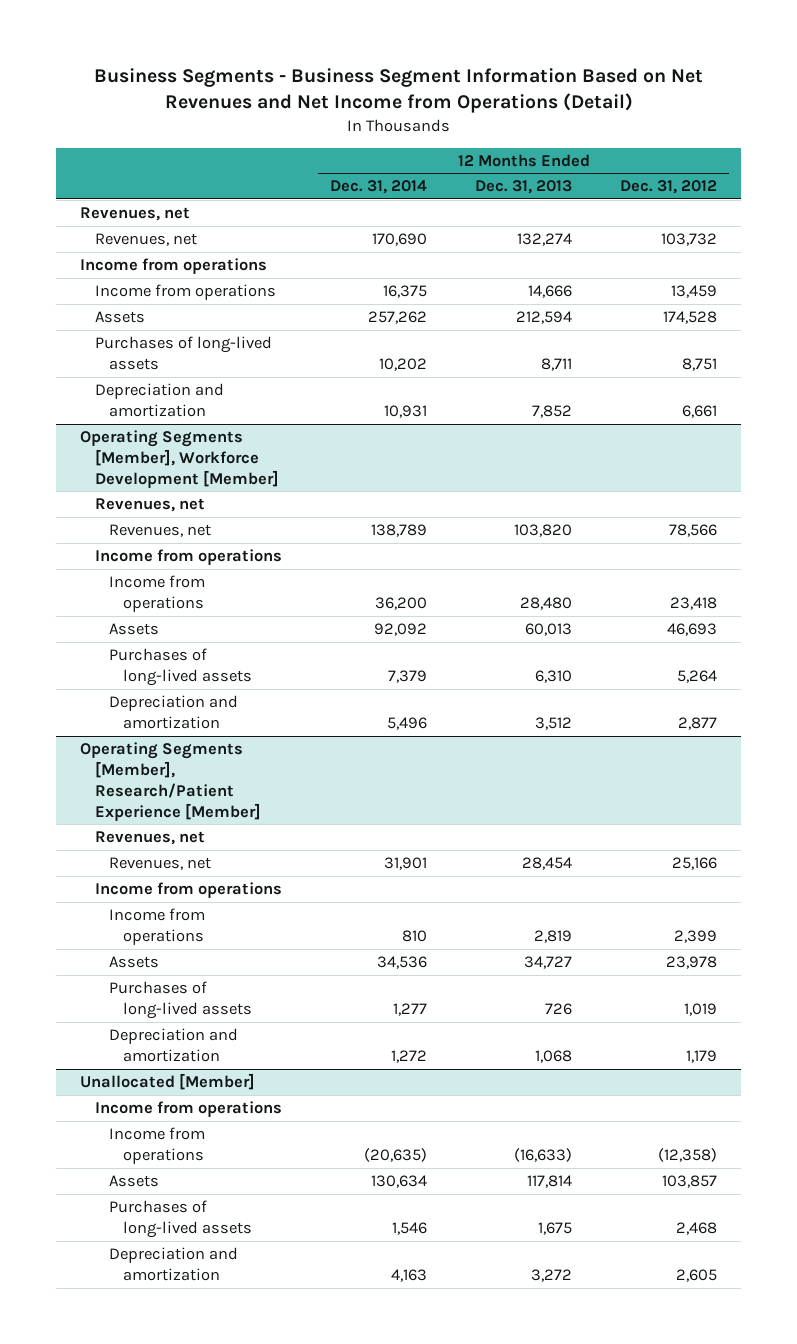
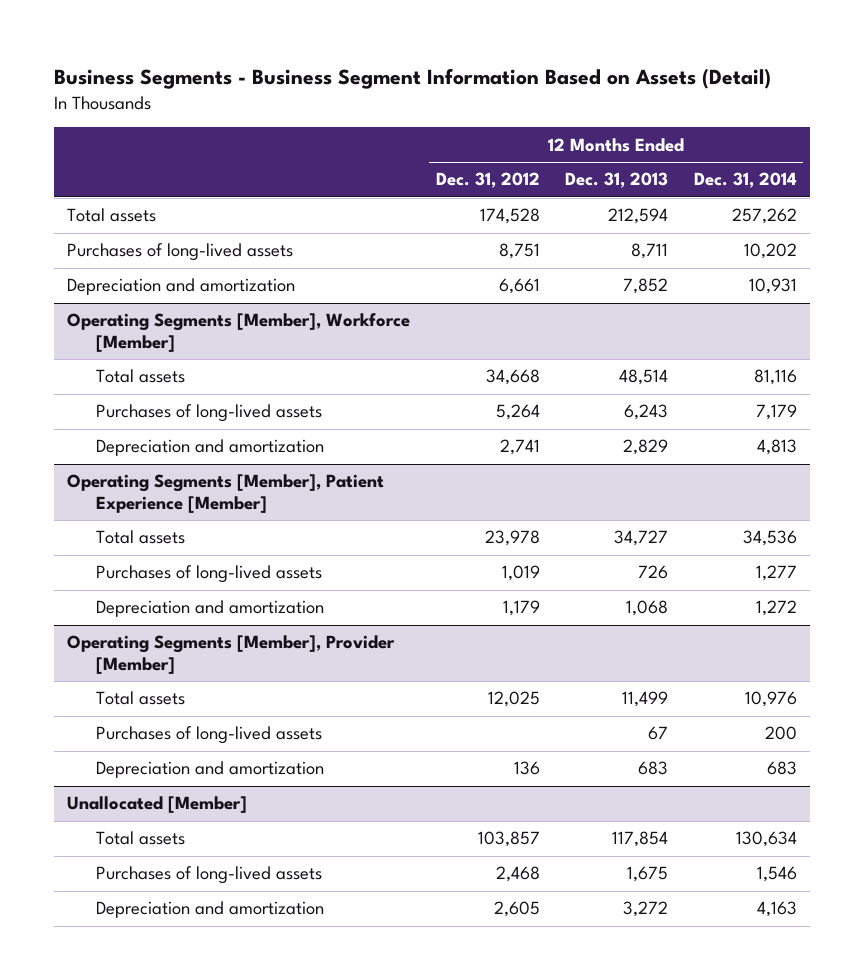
- Business Segments - Business Segment Information Based on Net Revenues and Net Income from Operations (Detail)
+ Business Segments - Business Segment Information Based on Assets (Detail)
- | 12 Months Ended Dec. 31, 2014 | 12 Months Ended Dec. 31, 2013 | 12 Months Ended Dec. 31, 2012
+ | 12 Months Ended Dec. 31, 2012 | 12 Months Ended Dec. 31, 2013 | 12 Months Ended Dec. 31, 2014
- Revenues, net
- Revenues, net | 170,690 | 132,274 | 103,732
- Income from operations
- Income from operations | 16,375 | 14,666 | 13,459
- Assets | 257,262 | 212,594 | 174,528
+ Total assets | 174,528 | 212,594 | 257,262
- Operating Segments [Member], Workforce Development [Member]
- Revenues, net
- Revenues, net | 138,789 | 103,820 | 78,566
- Income from operations
- Income from operations | 36,200 | 28,480 | 23,418
- Assets | 92,092 | 60,013 | 46,693
- Purchases of long-lived assets | 7,379 | 6,310 | 5,264
- Depreciation and amortization | 5,496 | 3,512 | 2,877
- Operating Segments [Member], Research/Patient Experience [Member]
- Revenues, net
- Revenues, net | 31,901 | 28,454 | 25,166
- Income from operations
- Income from operations | 810 | 2,819 | 2,399
- Assets | 34,536 | 34,727 | 23,978
+ Operating Segments [Member], Workforce [Member]
+ Total assets | 34,668 | 48,514 | 81,116
+ Purchases of long-lived assets | 5,264 | 6,243 | 7,179
+ Depreciation and amortization | 2,741 | 2,829 | 4,813
+ Operating Segments [Member], Patient Experience [Member]
+ Total assets | 23,978 | 34,727 | 34,536
+ Operating Segments [Member], Provider [Member]
+ Total assets | 12,025 | 11,499 | 10,976
+ Purchases of long-lived assets | | 67 | 200
+ Depreciation and amortization | 136 | 683 | 683
@ Unallocated [Member]
- Income from operations
- Income from operations | (20,635) | (16,633) | (12,358)
- Assets | 130,634 | 117,814 | 103,857
+ Total assets | 103,857 | 117,854 | 130,634

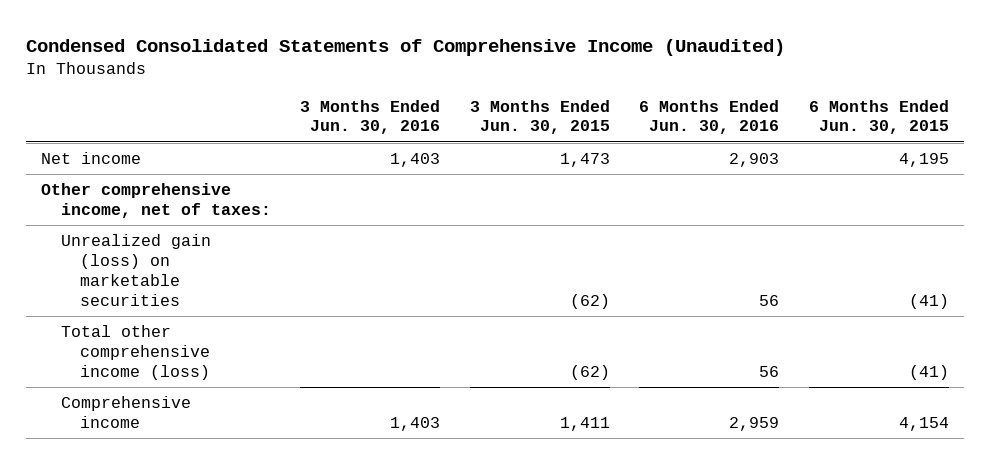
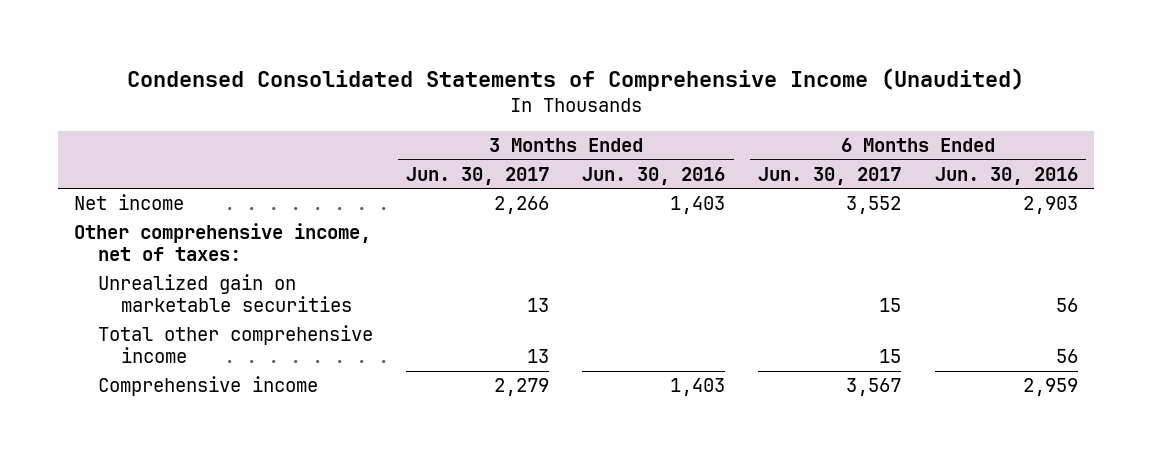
- | 3 Months Ended Jun. 30, 2016 | 3 Months Ended Jun. 30, 2015 | 6 Months Ended Jun. 30, 2016 | 6 Months Ended Jun. 30, 2015
+ | 3 Months Ended Jun. 30, 2017 | 3 Months Ended Jun. 30, 2016 | 6 Months Ended Jun. 30, 2017 | 6 Months Ended Jun. 30, 2016
- Unrealized gain (loss) on marketable securities | | (62) | 56 | (41)
- Total other comprehensive income (loss) | | (62) | 56 | (41)
+ Unrealized gain on marketable securities | 13 | | 15 | 56
+ Total other comprehensive income | 13 | | 15 | 56

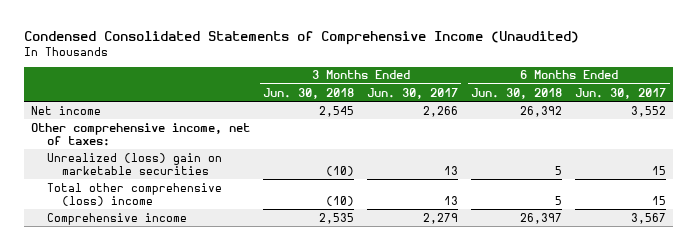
- | 3 Months Ended Jun. 30, 2017 | 3 Months Ended Jun. 30, 2016 | 6 Months Ended Jun. 30, 2017 | 6 Months Ended Jun. 30, 2016
+ | 3 Months Ended Jun. 30, 2018 | 3 Months Ended Jun. 30, 2017 | 6 Months Ended Jun. 30, 2018 | 6 Months Ended Jun. 30, 2017
- Unrealized gain on marketable securities | 13 | | 15 | 56
- Total other comprehensive income | 13 | | 15 | 56
+ Unrealized (loss) gain on marketable securities | (10) | 13 | 5 | 15
+ Total other comprehensive (loss) income | (10) | 13 | 5 | 15

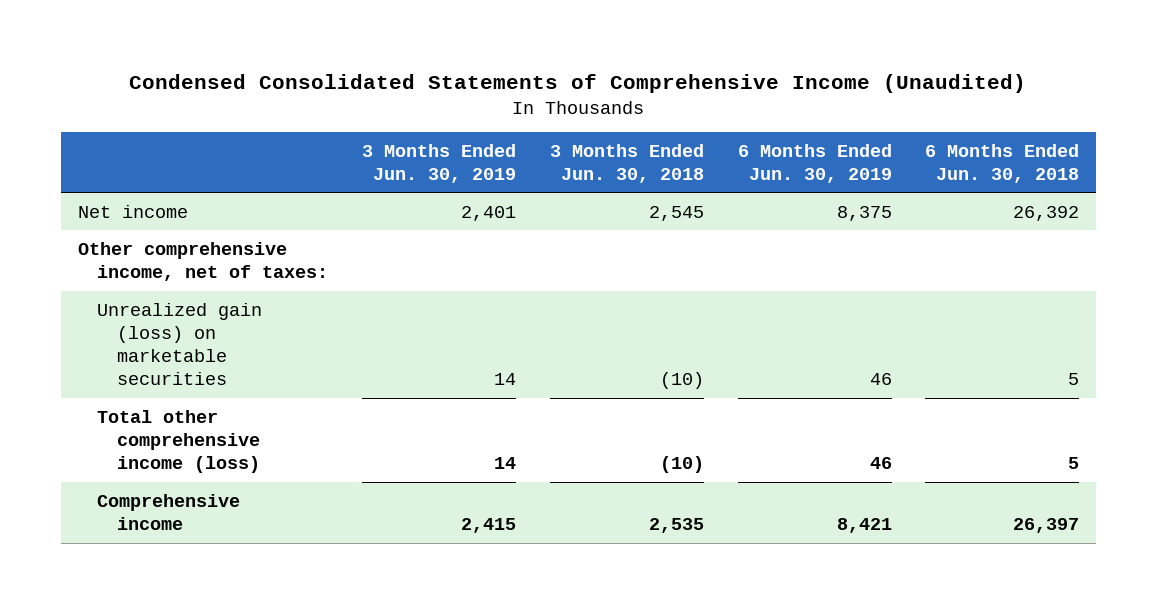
- | 3 Months Ended Jun. 30, 2018 | 3 Months Ended Jun. 30, 2017 | 6 Months Ended Jun. 30, 2018 | 6 Months Ended Jun. 30, 2017
+ | 3 Months Ended Jun. 30, 2019 | 3 Months Ended Jun. 30, 2018 | 6 Months Ended Jun. 30, 2019 | 6 Months Ended Jun. 30, 2018
- Unrealized (loss) gain on marketable securities | (10) | 13 | 5 | 15
- Total other comprehensive (loss) income | (10) | 13 | 5 | 15
+ Unrealized gain (loss) on marketable securities | 14 | (10) | 46 | 5
+ Total other comprehensive income (loss) | 14 | (10) | 46 | 5

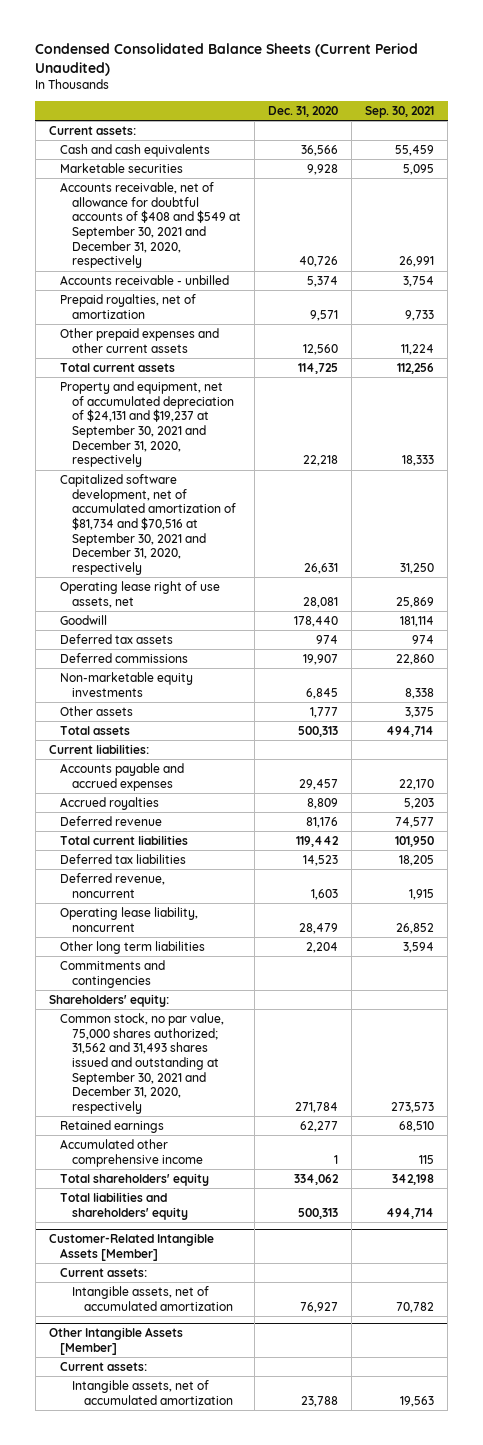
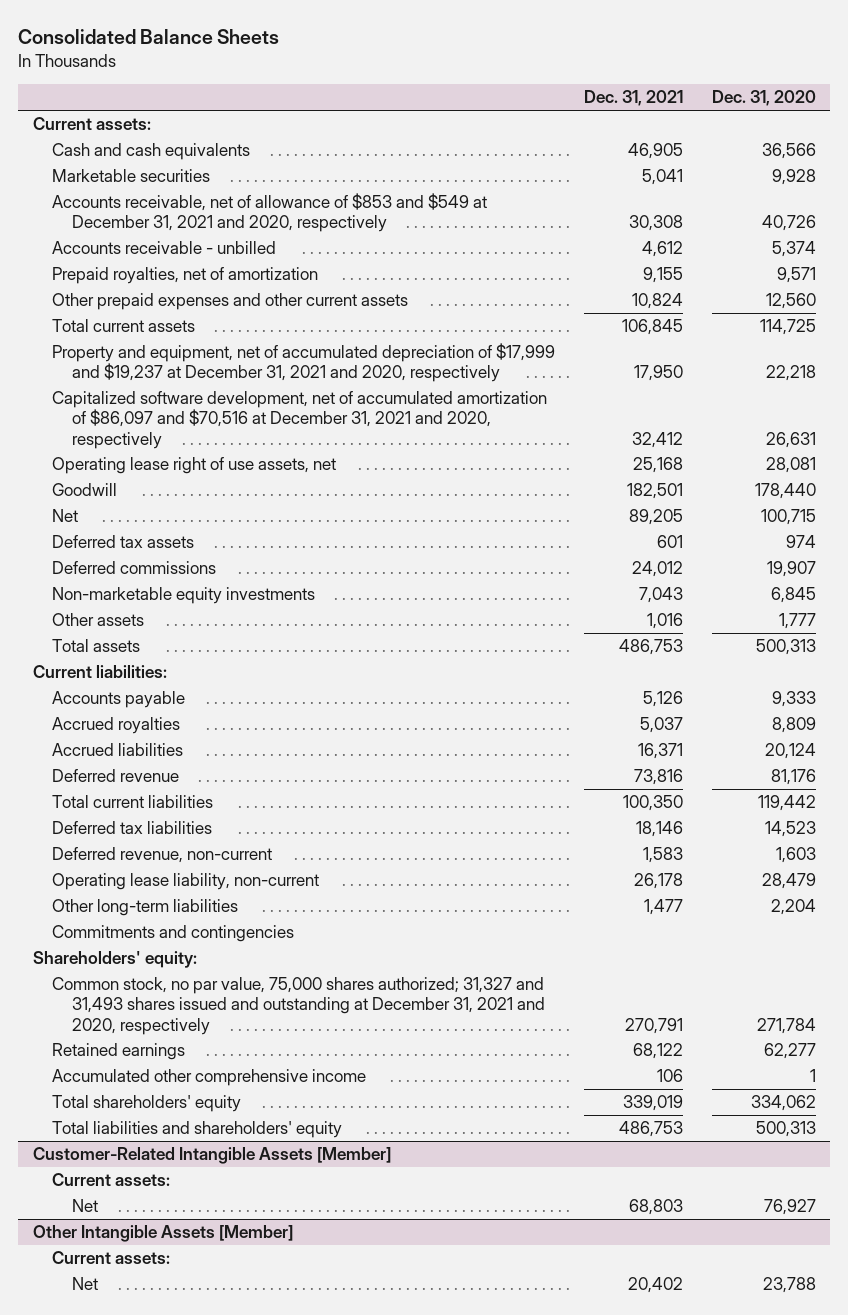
- Condensed Consolidated Balance Sheets (Current Period Unaudited)
+ Consolidated Balance Sheets
- | Dec. 31, 2020 | Sep. 30, 2021
+ | Dec. 31, 2021 | Dec. 31, 2020
- Accounts receivable, net of allowance for doubtful accounts of $408 and $549 at September 30, 2021 and December 31, 2020, respectively | 40,726 | 26,991
+ Accounts receivable, net of allowance of $853 and $549 at December 31, 2021 and 2020, respectively | 30,308 | 40,726
- Property and equipment, net of accumulated depreciation of $24,131 and $19,237 at September 30, 2021 and December 31, 2020, respectively | 22,218 | 18,333
- Capitalized software development, net of accumulated amortization of $81,734 and $70,516 at September 30, 2021 and December 31, 2020, respectively | 26,631 | 31,250
+ Property and equipment, net of accumulated depreciation of $17,999 and $19,237 at December 31, 2021 and 2020, respectively | 17,950 | 22,218
+ Capitalized software development, net of accumulated amortization of $86,097 and $70,516 at December 31, 2021 and 2020, respectively | 32,412 | 26,631
+ Net | 89,205 | 100,715
- Accounts payable and accrued expenses | 29,457 | 22,170
+ Accounts payable | 5,126 | 9,333
+ Accrued liabilities | 16,371 | 20,124
- Deferred revenue, noncurrent | 1,603 | 1,915
- Operating lease liability, noncurrent | 28,479 | 26,852
- Other long term liabilities | 2,204 | 3,594
+ Deferred revenue, non-current | 1,583 | 1,603
+ Operating lease liability, non-current | 26,178 | 28,479
+ Other long-term liabilities | 1,477 | 2,204
- Common stock, no par value, 75,000 shares authorized; 31,562 and 31,493 shares issued and outstanding at September 30, 2021 and December 31, 2020, respectively | 271,784 | 273,573
+ Common stock, no par value, 75,000 shares authorized; 31,327 and 31,493 shares issued and outstanding at December 31, 2021 and 2020, respectively | 270,791 | 271,784
@ Customer-Related Intangible Assets [Member]
- Intangible assets, net of accumulated amortization | 76,927 | 70,782
+ Net | 68,803 | 76,927
@ Other Intangible Assets [Member]
- Intangible assets, net of accumulated amortization | 23,788 | 19,563
+ Net | 20,402 | 23,788

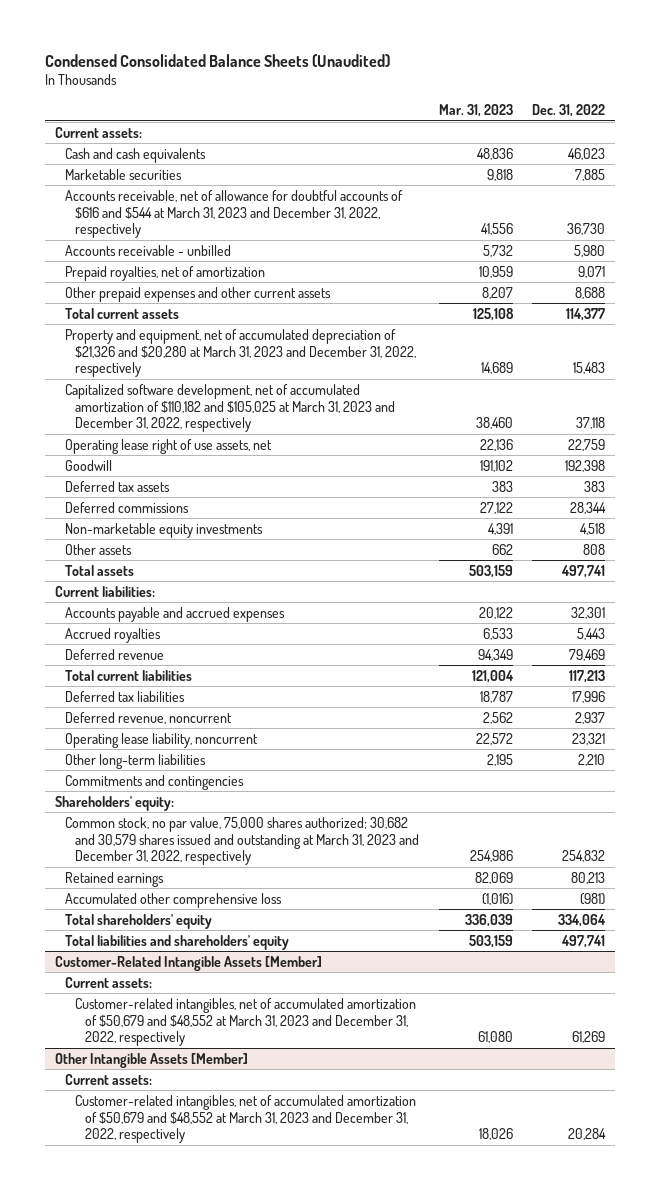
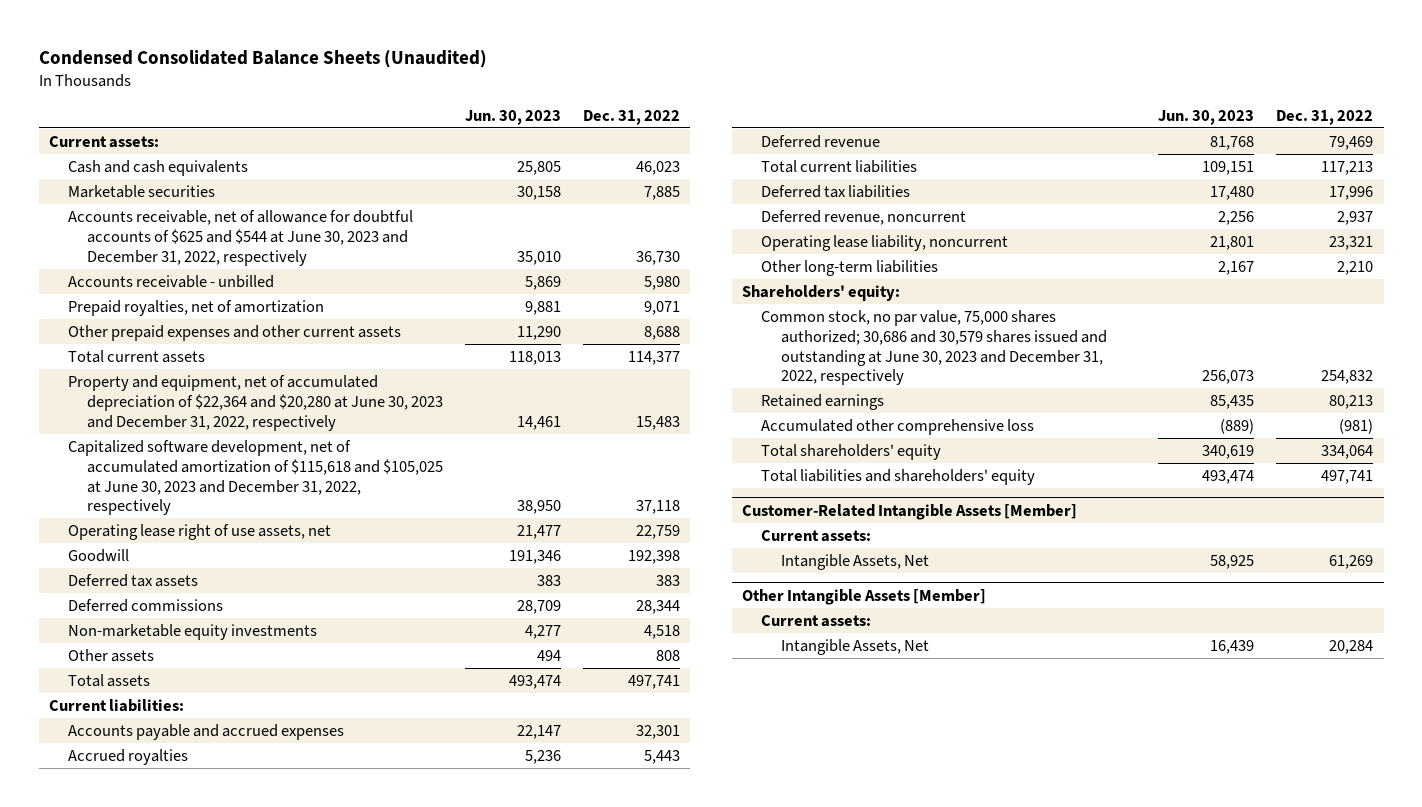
- | Mar. 31, 2023 | Dec. 31, 2022
+ | Jun. 30, 2023 | Dec. 31, 2022
- Accounts receivable, net of allowance for doubtful accounts of $616 and $544 at March 31, 2023 and December 31, 2022, respectively | 41,556 | 36,730
+ Accounts receivable, net of allowance for doubtful accounts of $625 and $544 at June 30, 2023 and December 31, 2022, respectively | 35,010 | 36,730
- Property and equipment, net of accumulated depreciation of $21,326 and $20,280 at March 31, 2023 and December 31, 2022, respectively | 14,689 | 15,483
- Capitalized software development, net of accumulated amortization of $110,182 and $105,025 at March 31, 2023 and December 31, 2022, respectively | 38,460 | 37,118
+ Property and equipment, net of accumulated depreciation of $22,364 and $20,280 at June 30, 2023 and December 31, 2022, respectively | 14,461 | 15,483
+ Capitalized software development, net of accumulated amortization of $115,618 and $105,025 at June 30, 2023 and December 31, 2022, respectively | 38,950 | 37,118
- Commitments and contingencies
- Common stock, no par value, 75,000 shares authorized; 30,682 and 30,579 shares issued and outstanding at March 31, 2023 and December 31, 2022, respectively | 254,986 | 254,832
+ Common stock, no par value, 75,000 shares authorized; 30,686 and 30,579 shares issued and outstanding at June 30, 2023 and December 31, 2022, respectively | 256,073 | 254,832
@ Customer-Related Intangible Assets [Member]
- Customer-related intangibles, net of accumulated amortization of $50,679 and $48,552 at March 31, 2023 and December 31, 2022, respectively | 61,080 | 61,269
+ Intangible Assets, Net | 58,925 | 61,269
@ Other Intangible Assets [Member]
- Customer-related intangibles, net of accumulated amortization of $50,679 and $48,552 at March 31, 2023 and December 31, 2022, respectively | 18,026 | 20,284
+ Intangible Assets, Net | 16,439 | 20,284

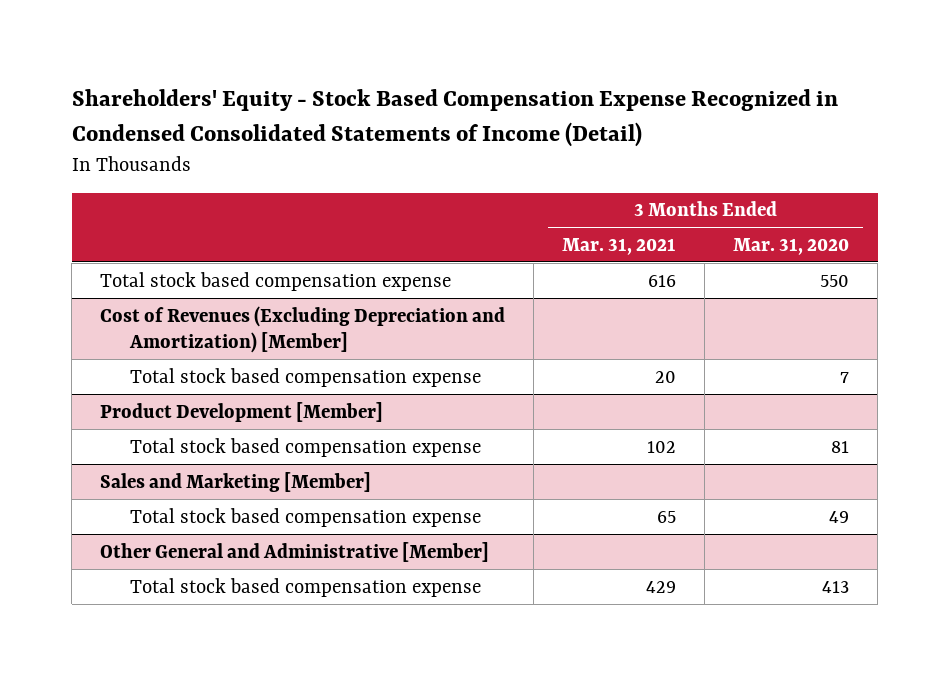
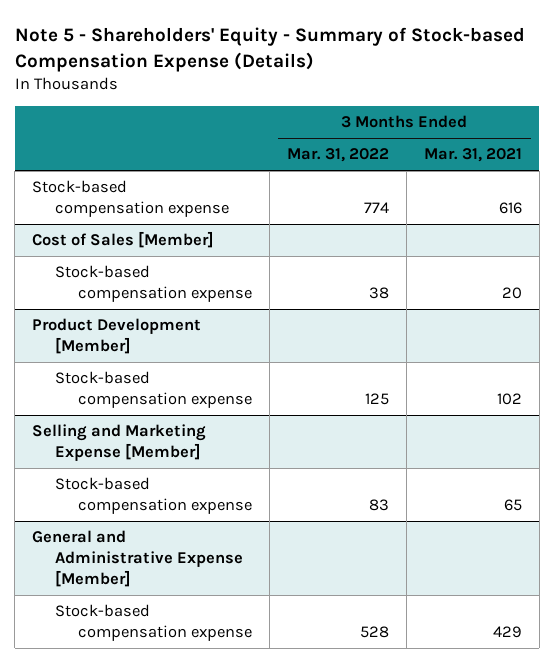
- Shareholders' Equity - Stock Based Compensation Expense Recognized in Condensed Consolidated Statements of Income (Detail)
+ Note 5 - Shareholders' Equity - Summary of Stock-based Compensation Expense (Details)
- | 3 Months Ended Mar. 31, 2021 | 3 Months Ended Mar. 31, 2020
+ | 3 Months Ended Mar. 31, 2022 | 3 Months Ended Mar. 31, 2021
- Total stock based compensation expense | 616 | 550
- Cost of Revenues (Excluding Depreciation and Amortization) [Member]
- Total stock based compensation expense | 20 | 7
+ Stock-based compensation expense | 774 | 616
+ Cost of Sales [Member]
+ Stock-based compensation expense | 38 | 20
@ Product Development [Member]
- Total stock based compensation expense | 102 | 81
- Sales and Marketing [Member]
- Total stock based compensation expense | 65 | 49
- Other General and Administrative [Member]
- Total stock based compensation expense | 429 | 413
@ Product Development [Member]
+ Stock-based compensation expense | 125 | 102
+ Selling and Marketing Expense [Member]
+ Stock-based compensation expense | 83 | 65
+ General and Administrative Expense [Member]
+ Stock-based compensation expense | 528 | 429

